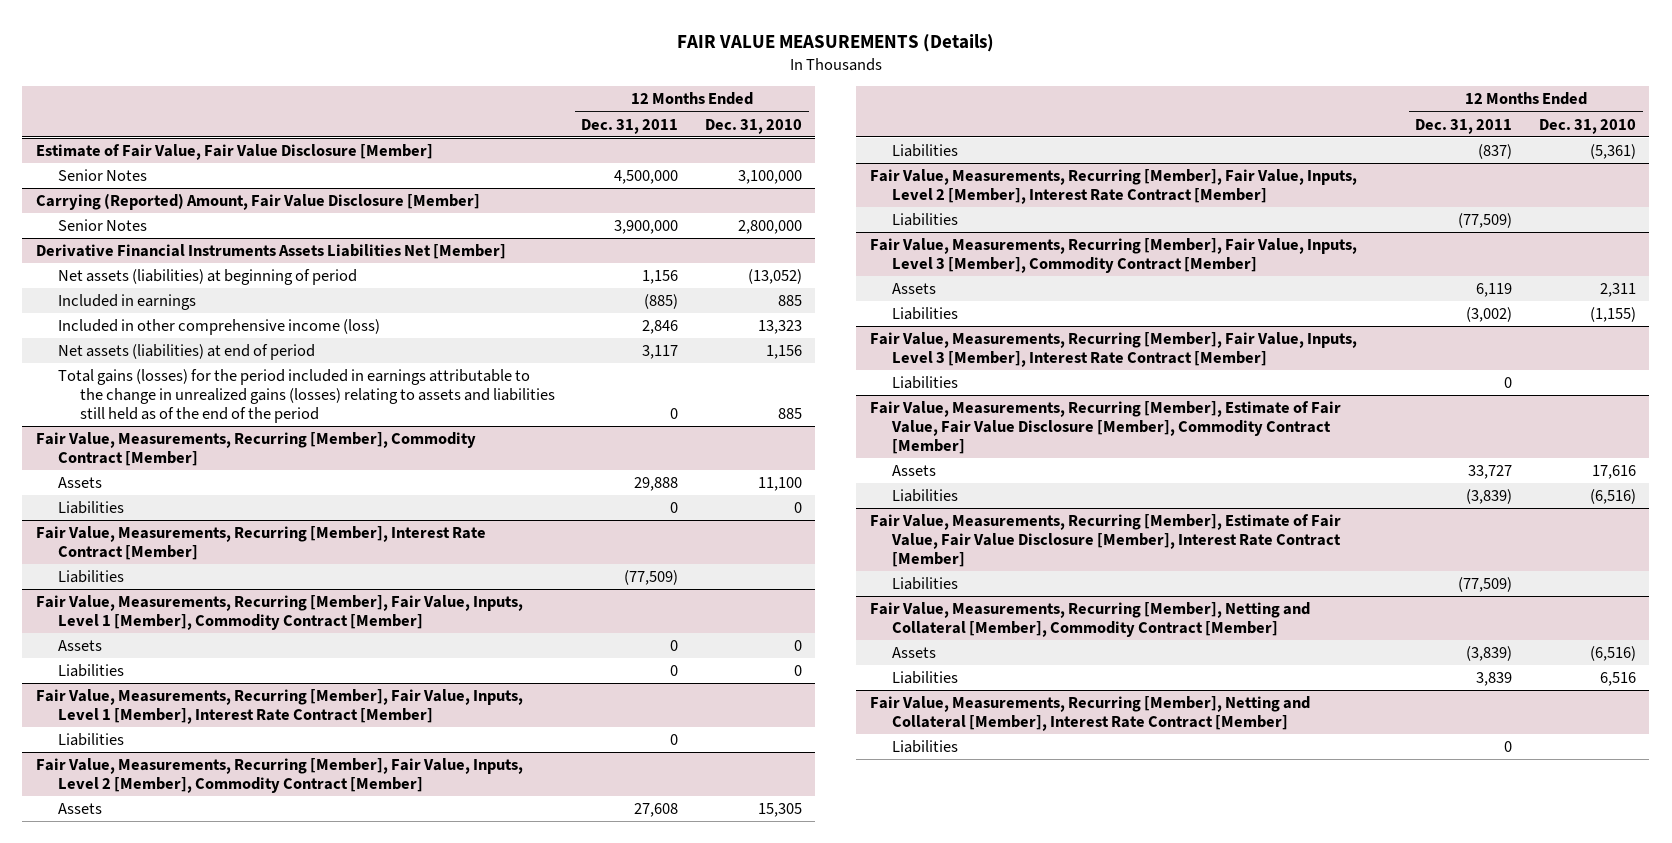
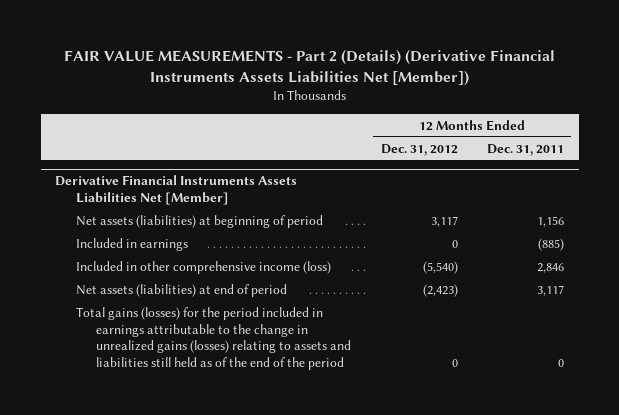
- FAIR VALUE MEASUREMENTS (Details)
+ FAIR VALUE MEASUREMENTS - Part 2 (Details) (Derivative Financial Instruments Assets Liabilities Net [Member])
- | 12 Months Ended Dec. 31, 2011 | 12 Months Ended Dec. 31, 2010
+ | 12 Months Ended Dec. 31, 2012 | 12 Months Ended Dec. 31, 2011
- Estimate of Fair Value, Fair Value Disclosure [Member]
- Senior Notes | 4,500,000 | 3,100,000
- Carrying (Reported) Amount, Fair Value Disclosure [Member]
- Senior Notes | 3,900,000 | 2,800,000
- Fair Value, Measurements, Recurring [Member], Commodity Contract [Member]
- Assets | 29,888 | 11,100
- Liabilities | 0 | 0
- Fair Value, Measurements, Recurring [Member], Interest Rate Contract [Member]
- Liabilities | (77,509) |
- Fair Value, Measurements, Recurring [Member], Fair Value, Inputs, Level 1 [Member], Commodity Contract [Member]
- Assets | 0 | 0
- Liabilities | 0 | 0
- Fair Value, Measurements, Recurring [Member], Fair Value, Inputs, Level 1 [Member], Interest Rate Contract [Member]
- Liabilities | 0 |
- Fair Value, Measurements, Recurring [Member], Fair Value, Inputs, Level 2 [Member], Commodity Contract [Member]
- Assets | 27,608 | 15,305
- Liabilities | (837) | (5,361)
- Fair Value, Measurements, Recurring [Member], Fair Value, Inputs, Level 2 [Member], Interest Rate Contract [Member]
- Liabilities | (77,509) |
- Fair Value, Measurements, Recurring [Member], Fair Value, Inputs, Level 3 [Member], Commodity Contract [Member]
- Assets | 6,119 | 2,311
- Liabilities | (3,002) | (1,155)
- Fair Value, Measurements, Recurring [Member], Fair Value, Inputs, Level 3 [Member], Interest Rate Contract [Member]
- Liabilities | 0 |
- Fair Value, Measurements, Recurring [Member], Estimate of Fair Value, Fair Value Disclosure [Member], Commodity Contract [Member]
- Assets | 33,727 | 17,616
- Liabilities | (3,839) | (6,516)
- Fair Value, Measurements, Recurring [Member], Estimate of Fair Value, Fair Value Disclosure [Member], Interest Rate Contract [Member]
- Liabilities | (77,509) |
- Fair Value, Measurements, Recurring [Member], Netting and Collateral [Member], Commodity Contract [Member]
- Assets | (3,839) | (6,516)
- Liabilities | 3,839 | 6,516
- Fair Value, Measurements, Recurring [Member], Netting and Collateral [Member], Interest Rate Contract [Member]
- Liabilities | 0 |

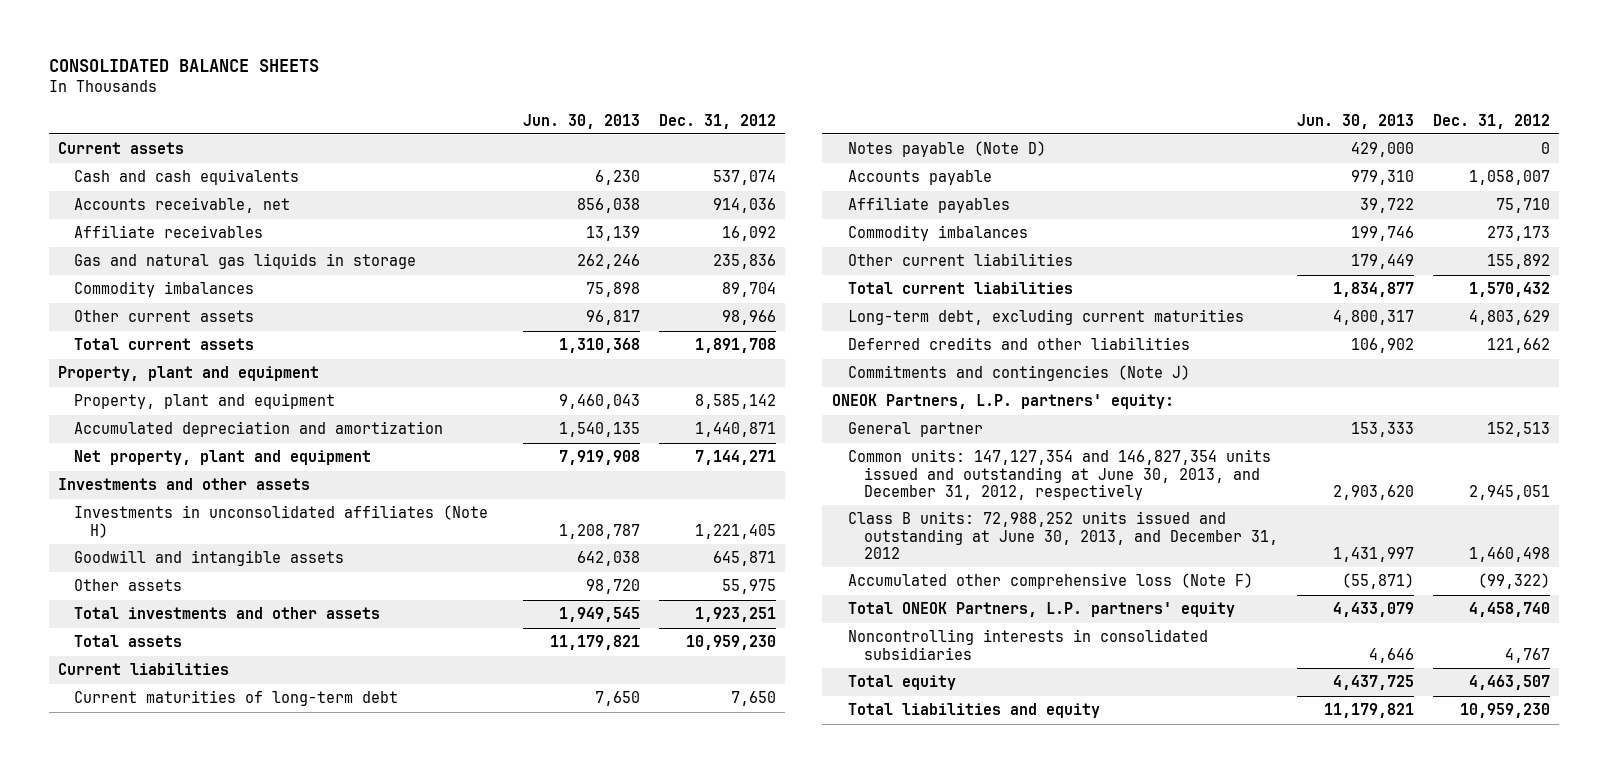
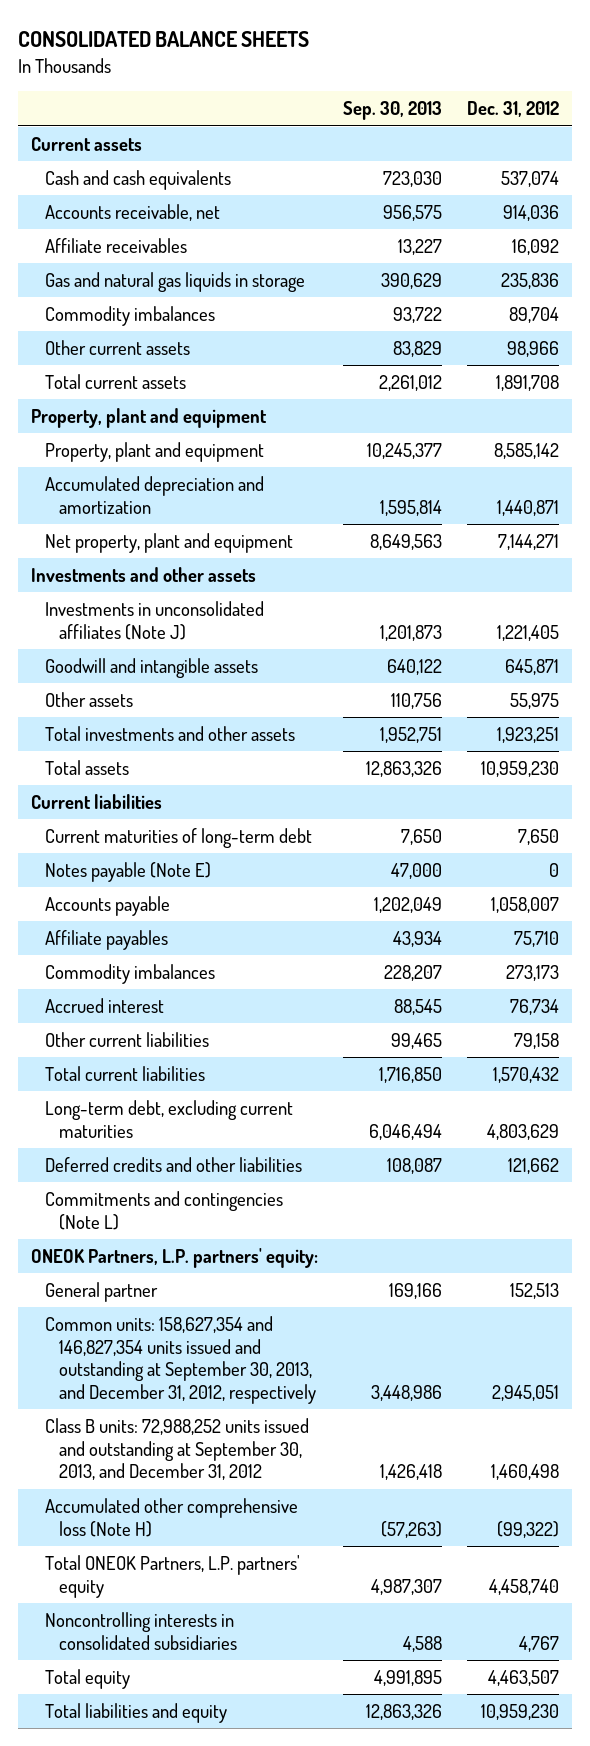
- | Jun. 30, 2013 | Dec. 31, 2012
+ | Sep. 30, 2013 | Dec. 31, 2012
- Investments in unconsolidated affiliates (Note H) | 1,208,787 | 1,221,405
+ Investments in unconsolidated affiliates (Note J) | 1,201,873 | 1,221,405
- Notes payable (Note D) | 429,000 | 0
+ Notes payable (Note E) | 47,000 | 0
- Other current liabilities | 179,449 | 155,892
+ Accrued interest | 88,545 | 76,734
+ Other current liabilities | 99,465 | 79,158
- Commitments and contingencies (Note J)
+ Commitments and contingencies (Note L)
- Common units: 147,127,354 and 146,827,354 units issued and outstanding at June 30, 2013, and December 31, 2012, respectively | 2,903,620 | 2,945,051
- Class B units: 72,988,252 units issued and outstanding at June 30, 2013, and December 31, 2012 | 1,431,997 | 1,460,498
- Accumulated other comprehensive loss (Note F) | (55,871) | (99,322)
+ Common units: 158,627,354 and 146,827,354 units issued and outstanding at September 30, 2013, and December 31, 2012, respectively | 3,448,986 | 2,945,051
+ Class B units: 72,988,252 units issued and outstanding at September 30, 2013, and December 31, 2012 | 1,426,418 | 1,460,498
+ Accumulated other comprehensive loss (Note H) | (57,263) | (99,322)

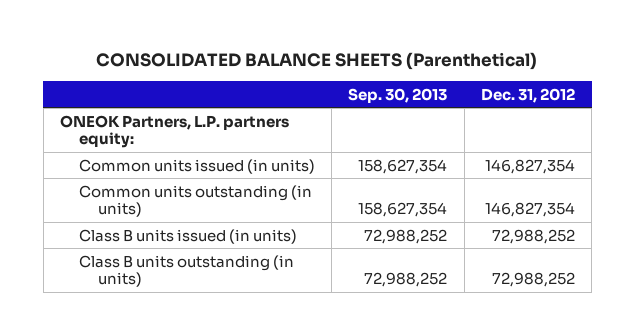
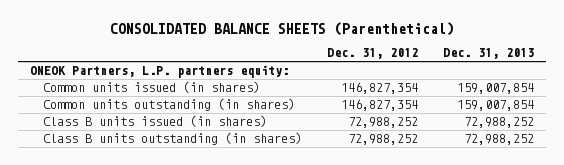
- | Sep. 30, 2013 | Dec. 31, 2012
+ | Dec. 31, 2012 | Dec. 31, 2013
- Common units issued (in units) | 158,627,354 | 146,827,354
- Common units outstanding (in units) | 158,627,354 | 146,827,354
- Class B units issued (in units) | 72,988,252 | 72,988,252
- Class B units outstanding (in units) | 72,988,252 | 72,988,252
+ Common units issued (in shares) | 146,827,354 | 159,007,854
+ Common units outstanding (in shares) | 146,827,354 | 159,007,854
+ Class B units issued (in shares) | 72,988,252 | 72,988,252
+ Class B units outstanding (in shares) | 72,988,252 | 72,988,252

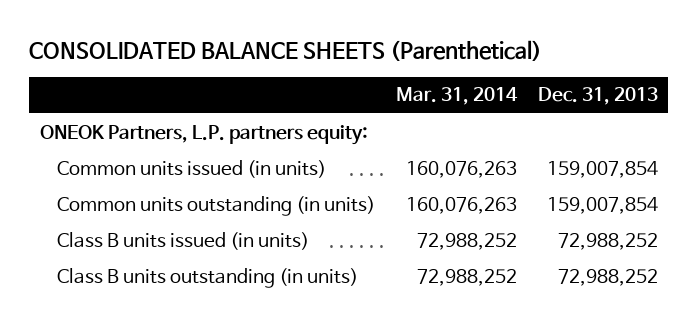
- | Dec. 31, 2012 | Dec. 31, 2013
+ | Mar. 31, 2014 | Dec. 31, 2013
- Common units issued (in shares) | 146,827,354 | 159,007,854
- Common units outstanding (in shares) | 146,827,354 | 159,007,854
- Class B units issued (in shares) | 72,988,252 | 72,988,252
- Class B units outstanding (in shares) | 72,988,252 | 72,988,252
+ Common units issued (in units) | 160,076,263 | 159,007,854
+ Common units outstanding (in units) | 160,076,263 | 159,007,854
+ Class B units issued (in units) | 72,988,252 | 72,988,252
+ Class B units outstanding (in units) | 72,988,252 | 72,988,252

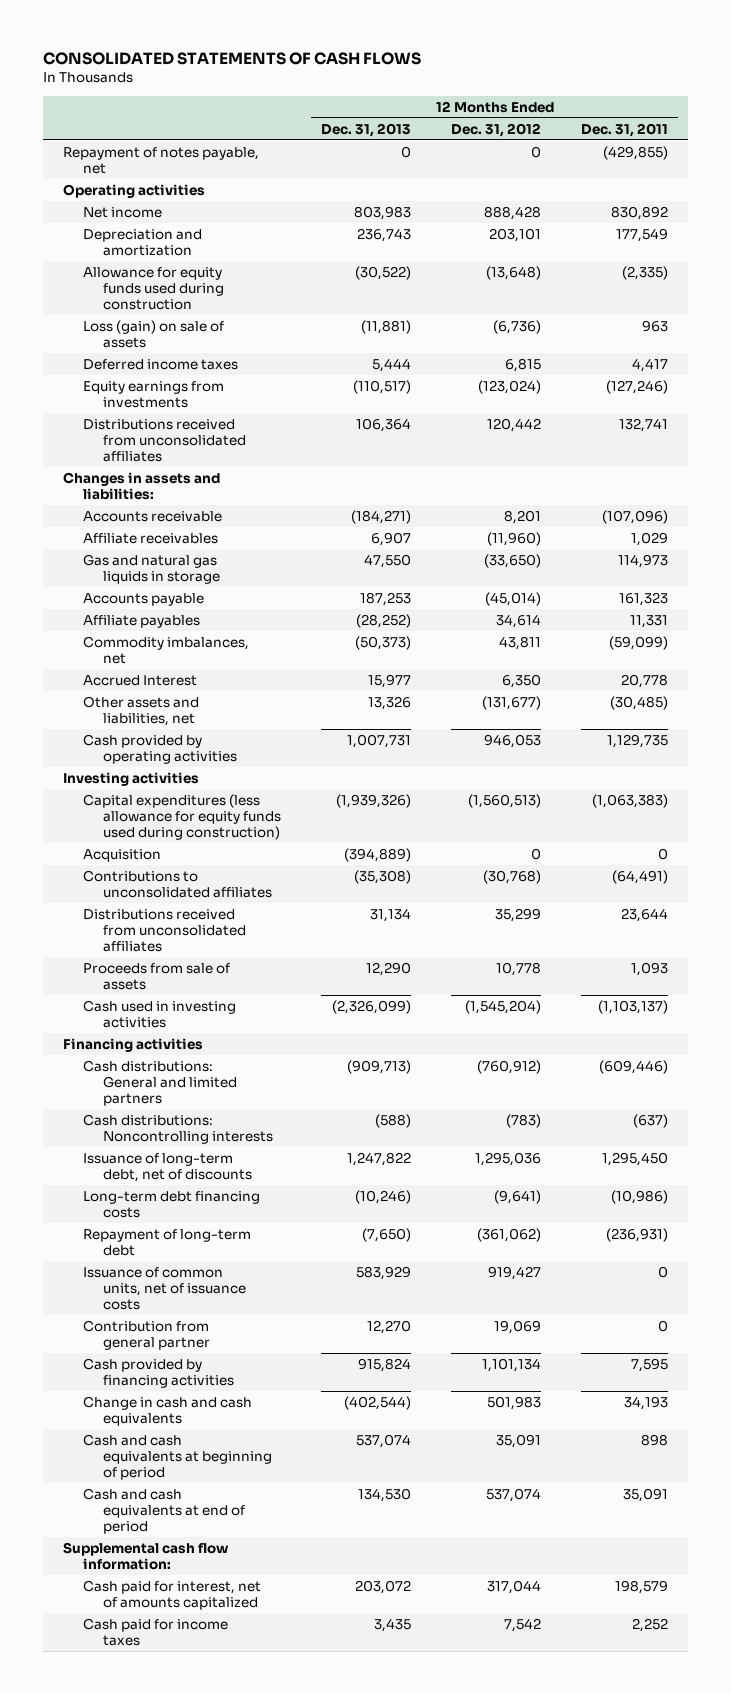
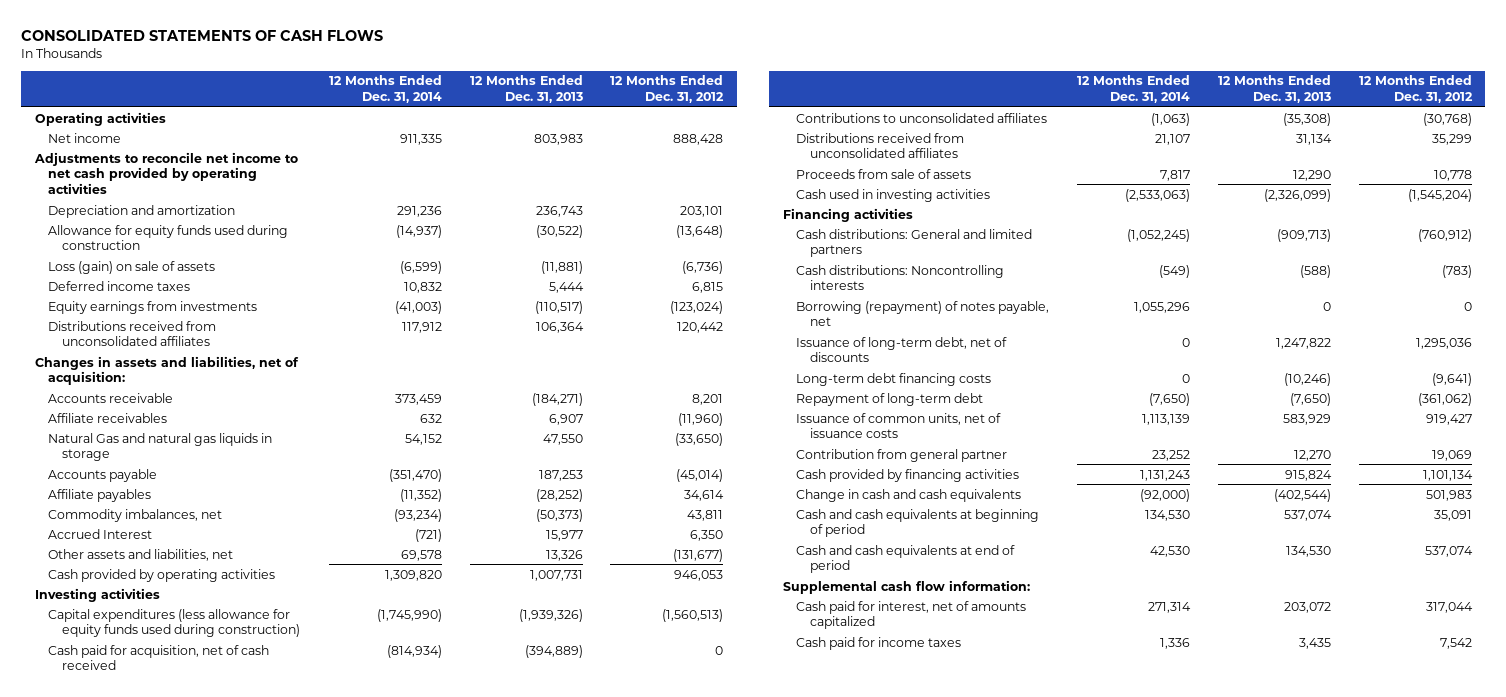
- | 12 Months Ended Dec. 31, 2013 | 12 Months Ended Dec. 31, 2012 | 12 Months Ended Dec. 31, 2011
+ | 12 Months Ended Dec. 31, 2014 | 12 Months Ended Dec. 31, 2013 | 12 Months Ended Dec. 31, 2012
- Repayment of notes payable, net | 0 | 0 | (429,855)
+ Adjustments to reconcile net income to net cash provided by operating activities
- Changes in assets and liabilities:
+ Changes in assets and liabilities, net of acquisition:
- Gas and natural gas liquids in storage | 47,550 | (33,650) | 114,973
+ Natural Gas and natural gas liquids in storage | 54,152 | 47,550 | (33,650)
- Acquisition | (394,889) | 0 | 0
+ Cash paid for acquisition, net of cash received | (814,934) | (394,889) | 0
+ Borrowing (repayment) of notes payable, net | 1,055,296 | 0 | 0

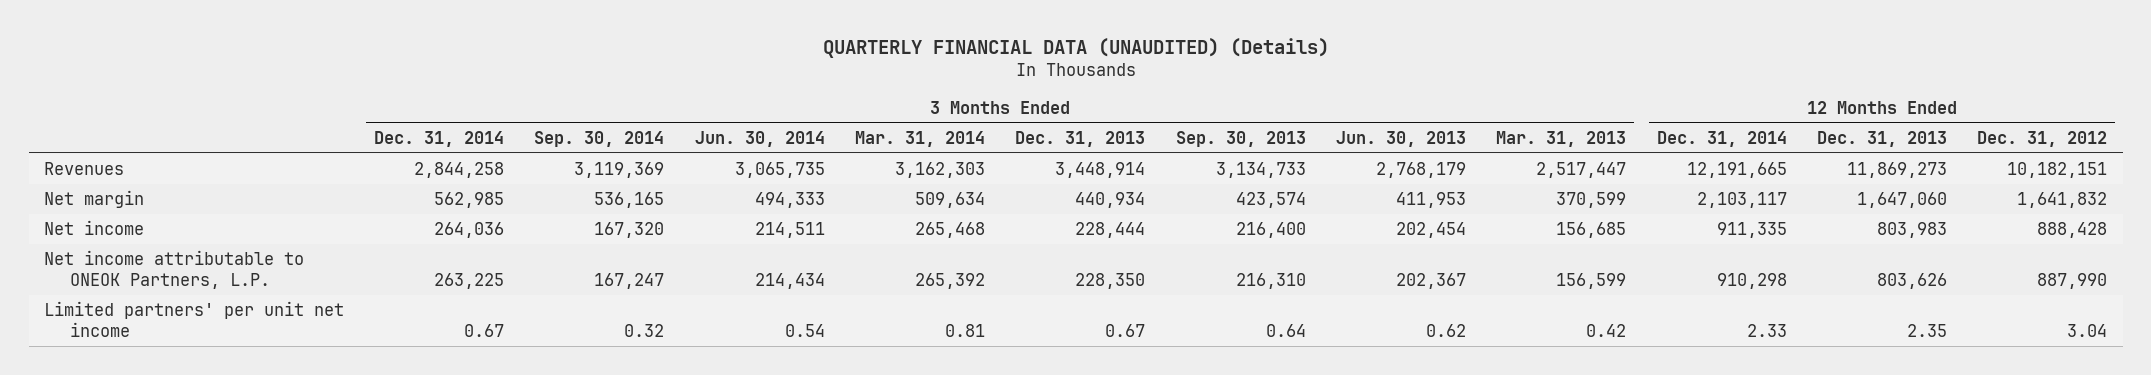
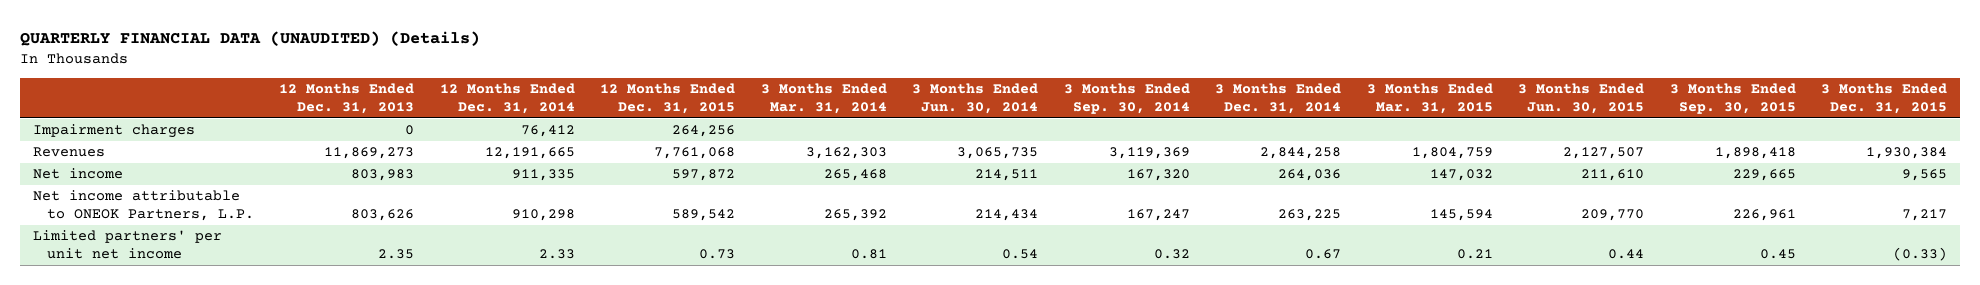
- | 3 Months Ended Dec. 31, 2014 | 3 Months Ended Sep. 30, 2014 | 3 Months Ended Jun. 30, 2014 | 3 Months Ended Mar. 31, 2014 | 3 Months Ended Dec. 31, 2013 | 3 Months Ended Sep. 30, 2013 | 3 Months Ended Jun. 30, 2013 | 3 Months Ended Mar. 31, 2013 | 12 Months Ended Dec. 31, 2014 | 12 Months Ended Dec. 31, 2013 | 12 Months Ended Dec. 31, 2012
+ | 12 Months Ended Dec. 31, 2013 | 12 Months Ended Dec. 31, 2014 | 12 Months Ended Dec. 31, 2015 | 3 Months Ended Mar. 31, 2014 | 3 Months Ended Jun. 30, 2014 | 3 Months Ended Sep. 30, 2014 | 3 Months Ended Dec. 31, 2014 | 3 Months Ended Mar. 31, 2015 | 3 Months Ended Jun. 30, 2015 | 3 Months Ended Sep. 30, 2015 | 3 Months Ended Dec. 31, 2015
+ Impairment charges | 0 | 76,412 | 264,256 | | | | | | | |
- Net margin | 562,985 | 536,165 | 494,333 | 509,634 | 440,934 | 423,574 | 411,953 | 370,599 | 2,103,117 | 1,647,060 | 1,641,832

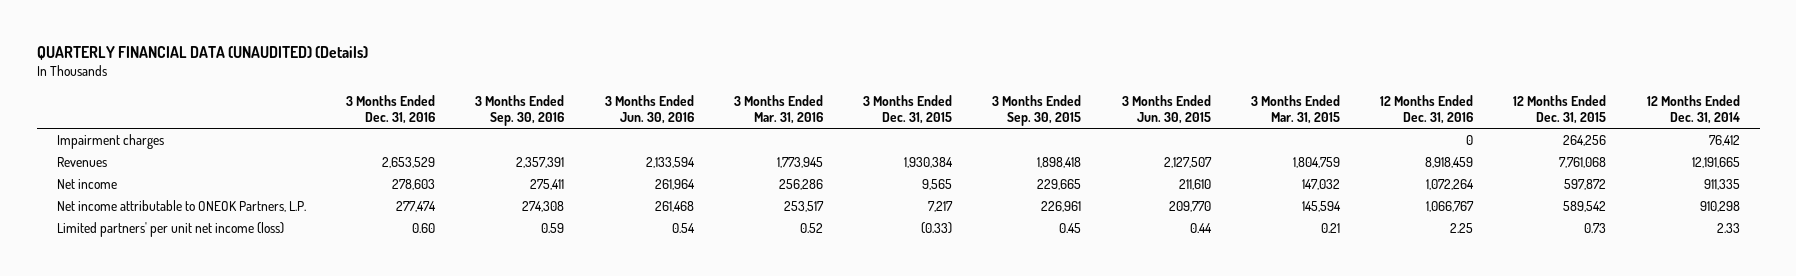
- | 12 Months Ended Dec. 31, 2013 | 12 Months Ended Dec. 31, 2014 | 12 Months Ended Dec. 31, 2015 | 3 Months Ended Mar. 31, 2014 | 3 Months Ended Jun. 30, 2014 | 3 Months Ended Sep. 30, 2014 | 3 Months Ended Dec. 31, 2014 | 3 Months Ended Mar. 31, 2015 | 3 Months Ended Jun. 30, 2015 | 3 Months Ended Sep. 30, 2015 | 3 Months Ended Dec. 31, 2015
+ | 3 Months Ended Dec. 31, 2016 | 3 Months Ended Sep. 30, 2016 | 3 Months Ended Jun. 30, 2016 | 3 Months Ended Mar. 31, 2016 | 3 Months Ended Dec. 31, 2015 | 3 Months Ended Sep. 30, 2015 | 3 Months Ended Jun. 30, 2015 | 3 Months Ended Mar. 31, 2015 | 12 Months Ended Dec. 31, 2016 | 12 Months Ended Dec. 31, 2015 | 12 Months Ended Dec. 31, 2014
- Limited partners' per unit net income | 2.35 | 2.33 | 0.73 | 0.81 | 0.54 | 0.32 | 0.67 | 0.21 | 0.44 | 0.45 | (0.33)
+ Limited partners' per unit net income (loss) | 0.60 | 0.59 | 0.54 | 0.52 | (0.33) | 0.45 | 0.44 | 0.21 | 2.25 | 0.73 | 2.33

